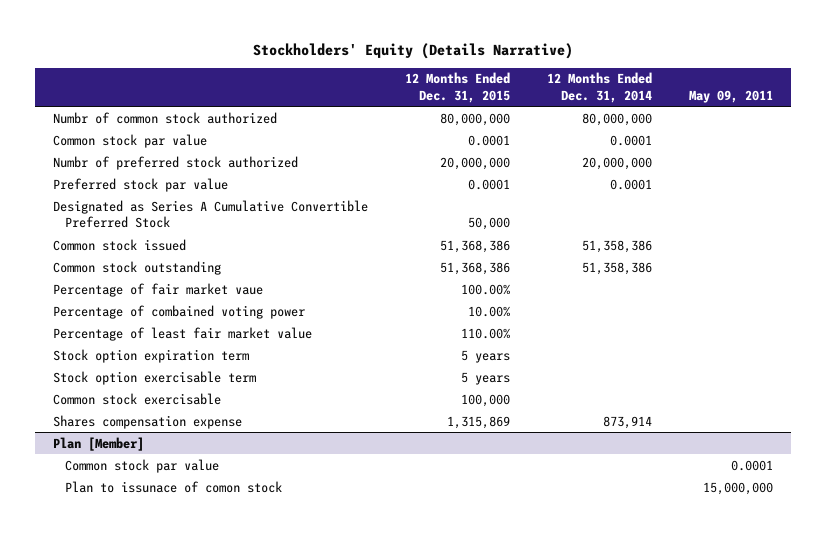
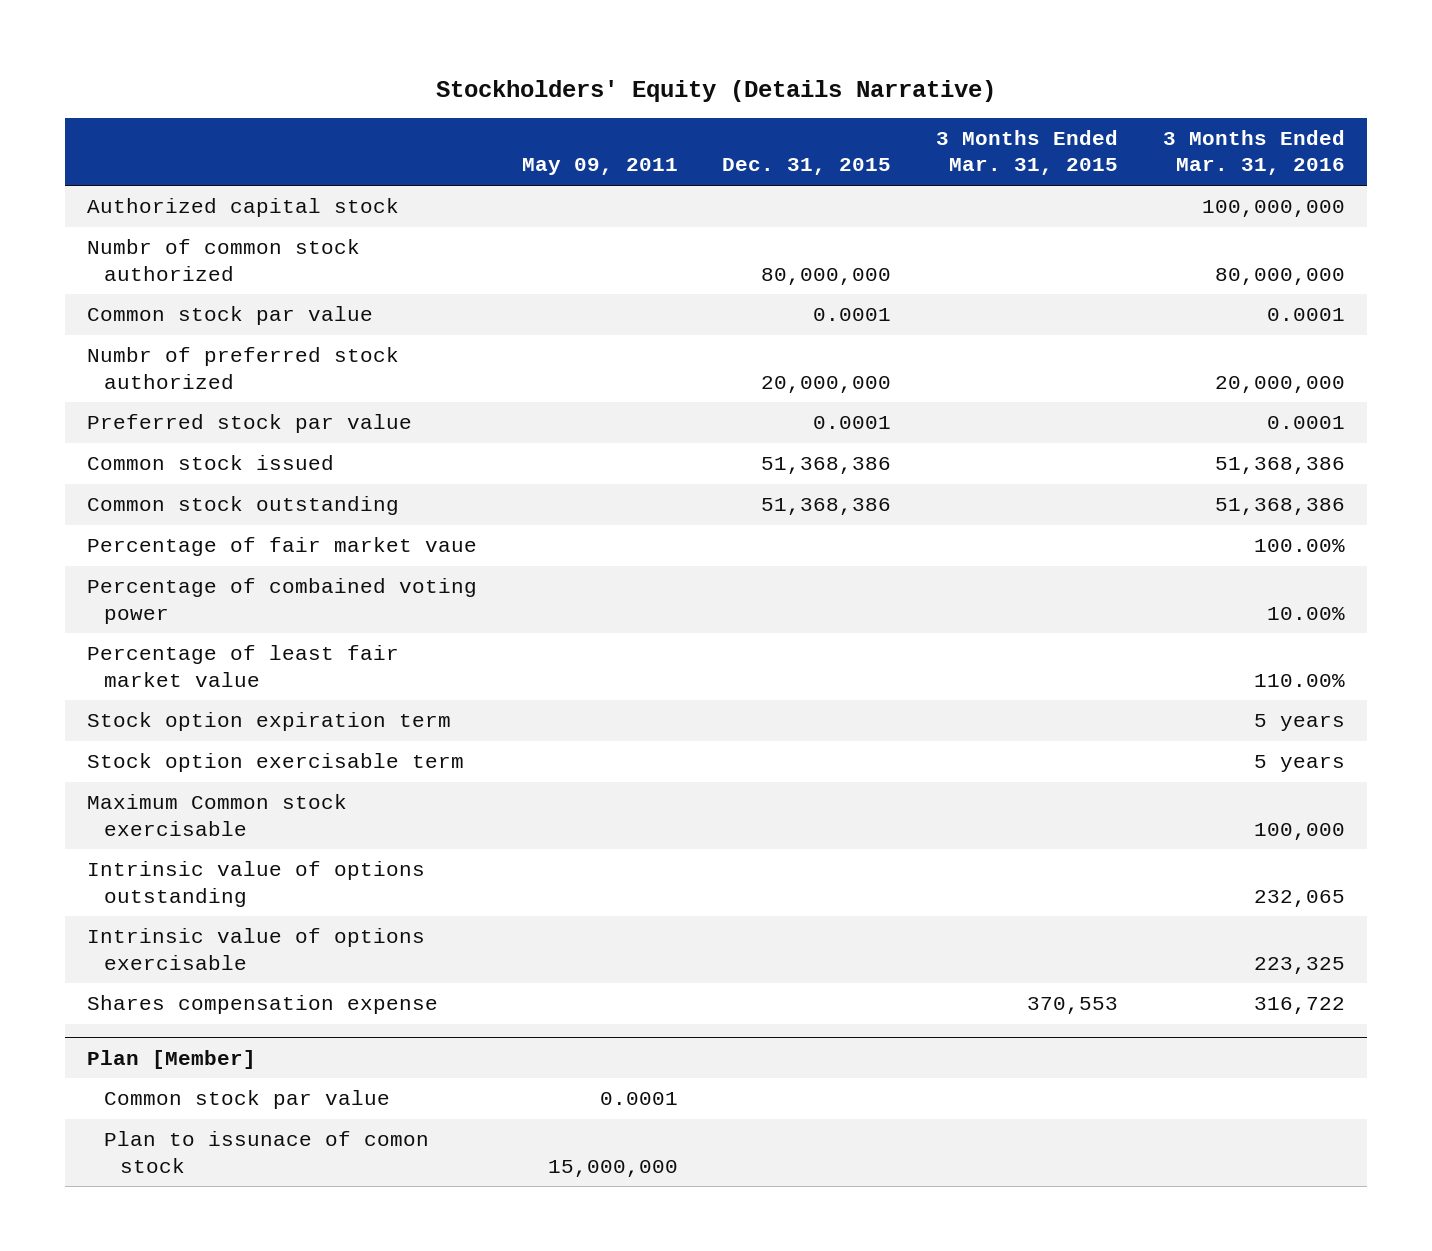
- | 12 Months Ended Dec. 31, 2015 | 12 Months Ended Dec. 31, 2014 | May 09, 2011
+ | May 09, 2011 | Dec. 31, 2015 | 3 Months Ended Mar. 31, 2015 | 3 Months Ended Mar. 31, 2016
+ Authorized capital stock | | | | 100,000,000
- Designated as Series A Cumulative Convertible Preferred Stock | 50,000 | |
- Common stock exercisable | 100,000 | |
+ Maximum Common stock exercisable | | | | 100,000
+ Intrinsic value of options outstanding | | | | 232,065
+ Intrinsic value of options exercisable | | | | 223,325

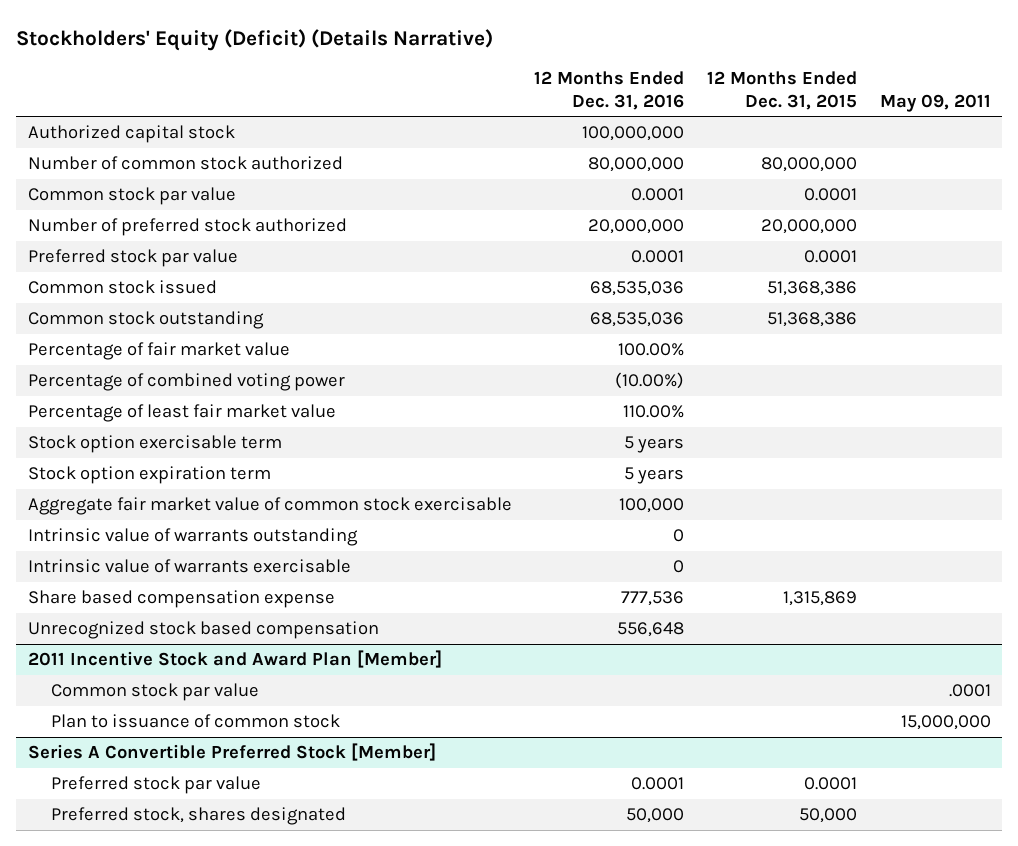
- Stockholders' Equity (Details Narrative)
+ Stockholders' Equity (Deficit) (Details Narrative)
- | May 09, 2011 | Dec. 31, 2015 | 3 Months Ended Mar. 31, 2015 | 3 Months Ended Mar. 31, 2016
+ | 12 Months Ended Dec. 31, 2016 | 12 Months Ended Dec. 31, 2015 | May 09, 2011
- Numbr of common stock authorized | | 80,000,000 | | 80,000,000
+ Number of common stock authorized | 80,000,000 | 80,000,000 |
- Numbr of preferred stock authorized | | 20,000,000 | | 20,000,000
+ Number of preferred stock authorized | 20,000,000 | 20,000,000 |
- Percentage of fair market vaue | | | | 100.00%
- Percentage of combained voting power | | | | 10.00%
+ Percentage of fair market value | 100.00% | |
+ Percentage of combined voting power | (10.00%) | |
- Maximum Common stock exercisable | | | | 100,000
- Intrinsic value of options outstanding | | | | 232,065
- Intrinsic value of options exercisable | | | | 223,325
- Shares compensation expense | | | 370,553 | 316,722
- Plan [Member]
- Common stock par value | 0.0001 | | |
- Plan to issunace of comon stock | 15,000,000 | | |
moved down: Stock option expiration term | 5 years | |
+ Aggregate fair market value of common stock exercisable | 100,000 | |
+ Intrinsic value of warrants outstanding | 0 | |
+ Intrinsic value of warrants exercisable | 0 | |
+ Share based compensation expense | 777,536 | 1,315,869 |
+ Unrecognized stock based compensation | 556,648 | |
+ 2011 Incentive Stock and Award Plan [Member]
+ Common stock par value | | | .0001
+ Plan to issuance of common stock | | | 15,000,000
+ Series A Convertible Preferred Stock [Member]
+ Preferred stock par value | 0.0001 | 0.0001 |
+ Preferred stock, shares designated | 50,000 | 50,000 |

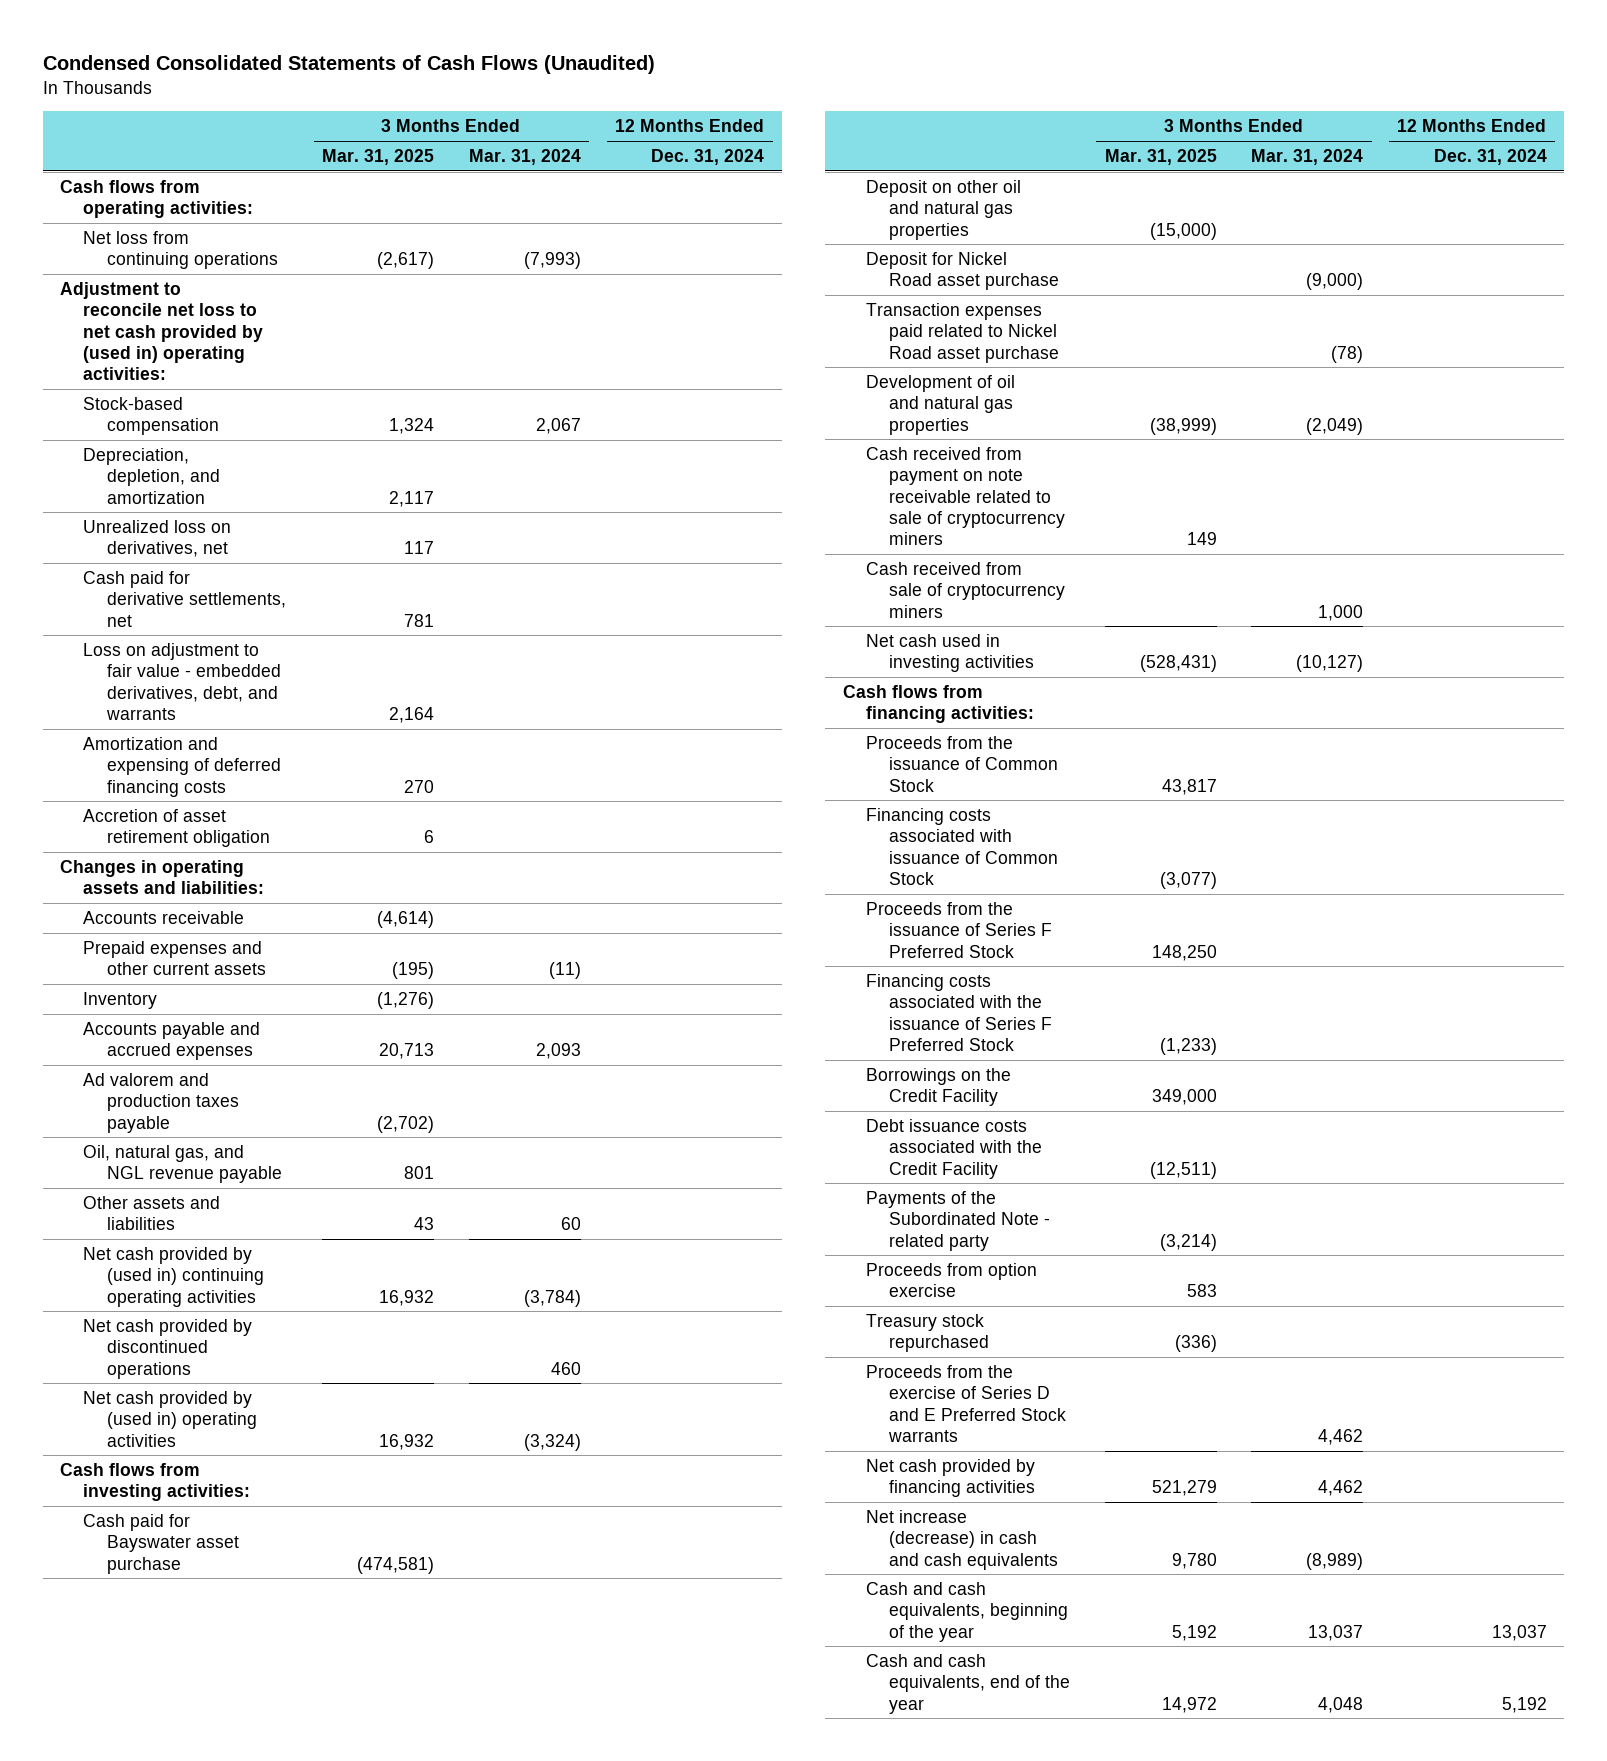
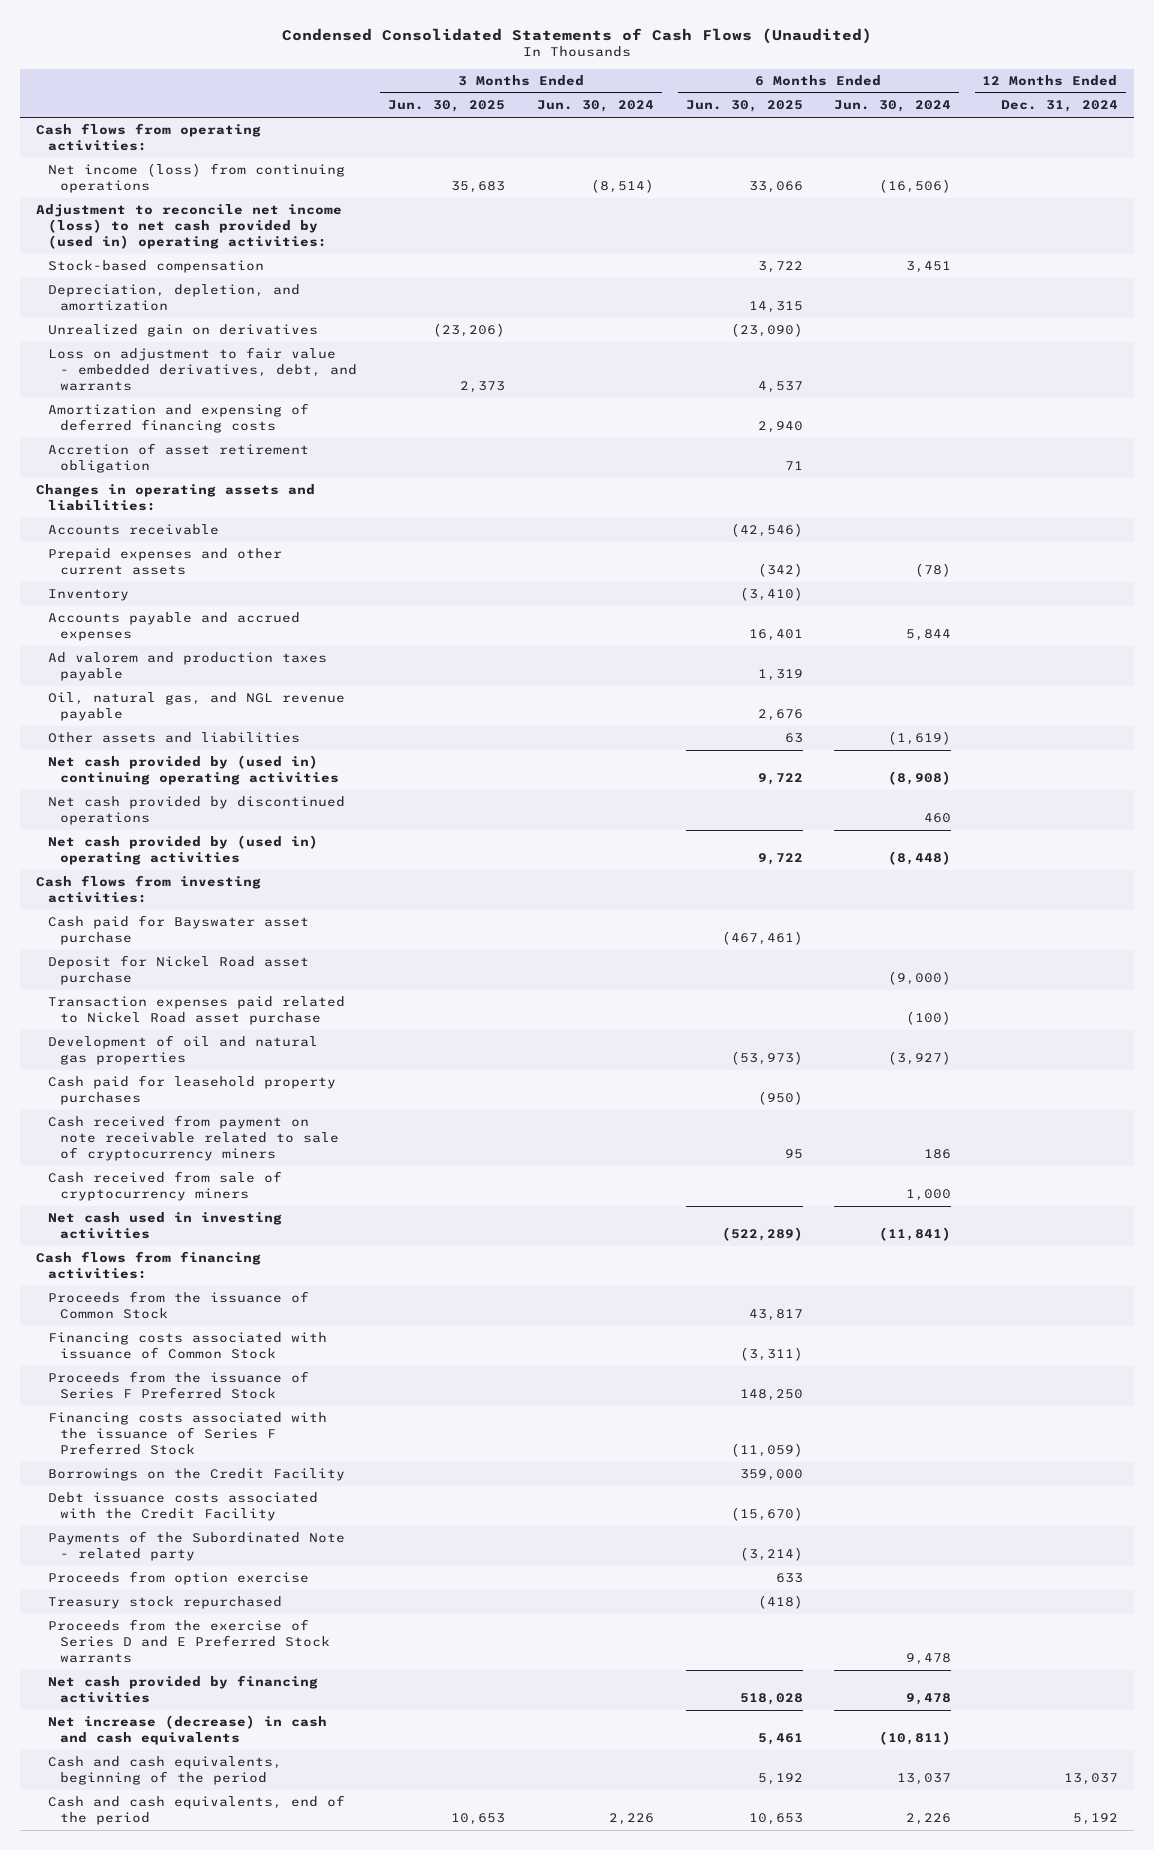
- | 3 Months Ended Mar. 31, 2025 | 3 Months Ended Mar. 31, 2024 | 12 Months Ended Dec. 31, 2024
+ | 3 Months Ended Jun. 30, 2025 | 3 Months Ended Jun. 30, 2024 | 6 Months Ended Jun. 30, 2025 | 6 Months Ended Jun. 30, 2024 | 12 Months Ended Dec. 31, 2024
- Net loss from continuing operations | (2,617) | (7,993) |
- Adjustment to reconcile net loss to net cash provided by (used in) operating activities:
+ Net income (loss) from continuing operations | 35,683 | (8,514) | 33,066 | (16,506) |
+ Adjustment to reconcile net income (loss) to net cash provided by (used in) operating activities:
- Unrealized loss on derivatives, net | 117 | |
- Cash paid for derivative settlements, net | 781 | |
+ Unrealized gain on derivatives | (23,206) | | (23,090) | |
- Deposit on other oil and natural gas properties | (15,000) | |
+ Cash paid for leasehold property purchases | | | (950) | |
- Cash and cash equivalents, beginning of the year | 5,192 | 13,037 | 13,037
- Cash and cash equivalents, end of the year | 14,972 | 4,048 | 5,192
+ Cash and cash equivalents, beginning of the period | | | 5,192 | 13,037 | 13,037
+ Cash and cash equivalents, end of the period | 10,653 | 2,226 | 10,653 | 2,226 | 5,192

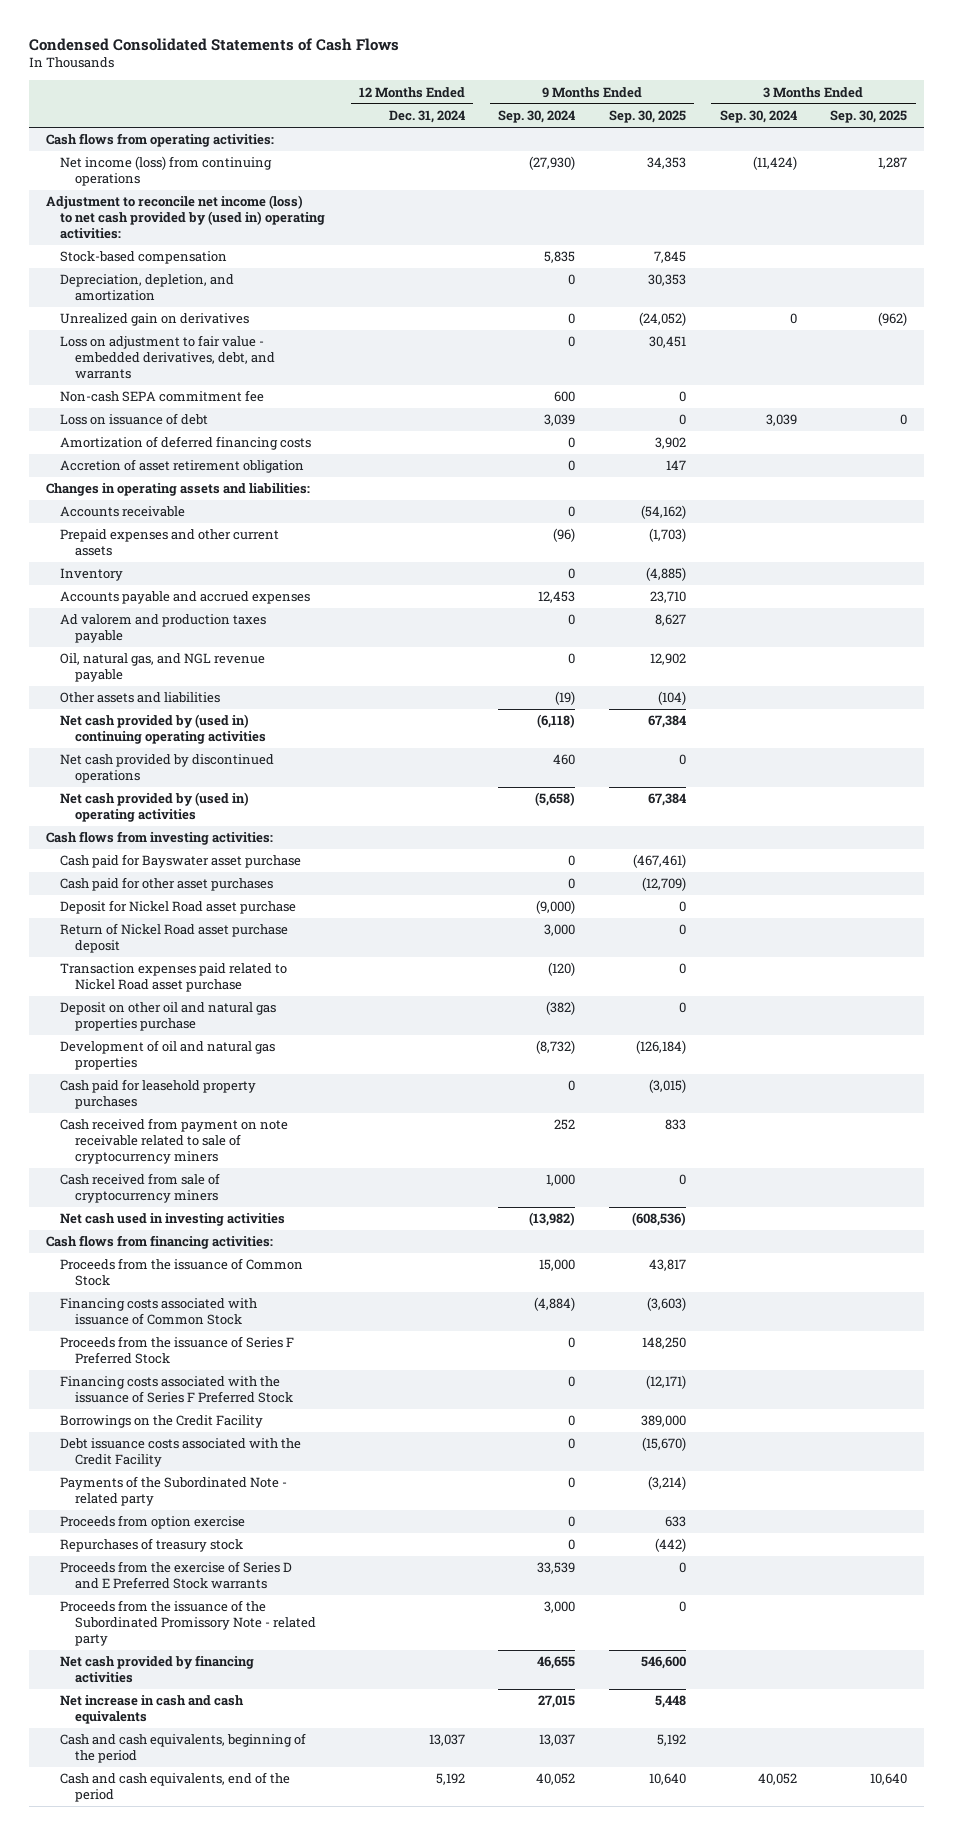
- Condensed Consolidated Statements of Cash Flows (Unaudited)
+ Condensed Consolidated Statements of Cash Flows
- | 3 Months Ended Jun. 30, 2025 | 3 Months Ended Jun. 30, 2024 | 6 Months Ended Jun. 30, 2025 | 6 Months Ended Jun. 30, 2024 | 12 Months Ended Dec. 31, 2024
+ | 12 Months Ended Dec. 31, 2024 | 9 Months Ended Sep. 30, 2024 | 9 Months Ended Sep. 30, 2025 | 3 Months Ended Sep. 30, 2024 | 3 Months Ended Sep. 30, 2025
- Amortization and expensing of deferred financing costs | | | 2,940 | |
+ Non-cash SEPA commitment fee | | 600 | 0 | |
+ Loss on issuance of debt | | 3,039 | 0 | 3,039 | 0
+ Amortization of deferred financing costs | | 0 | 3,902 | |
+ Cash paid for other asset purchases | | 0 | (12,709) | |
+ Return of Nickel Road asset purchase deposit | | 3,000 | 0 | |
+ Deposit on other oil and natural gas properties purchase | | (382) | 0 | |
- Treasury stock repurchased | | | (418) | |
+ Repurchases of treasury stock | | 0 | (442) | |
+ Proceeds from the issuance of the Subordinated Promissory Note - related party | | 3,000 | 0 | |
- Net increase (decrease) in cash and cash equivalents | | | 5,461 | (10,811) |
+ Net increase in cash and cash equivalents | | 27,015 | 5,448 | |

